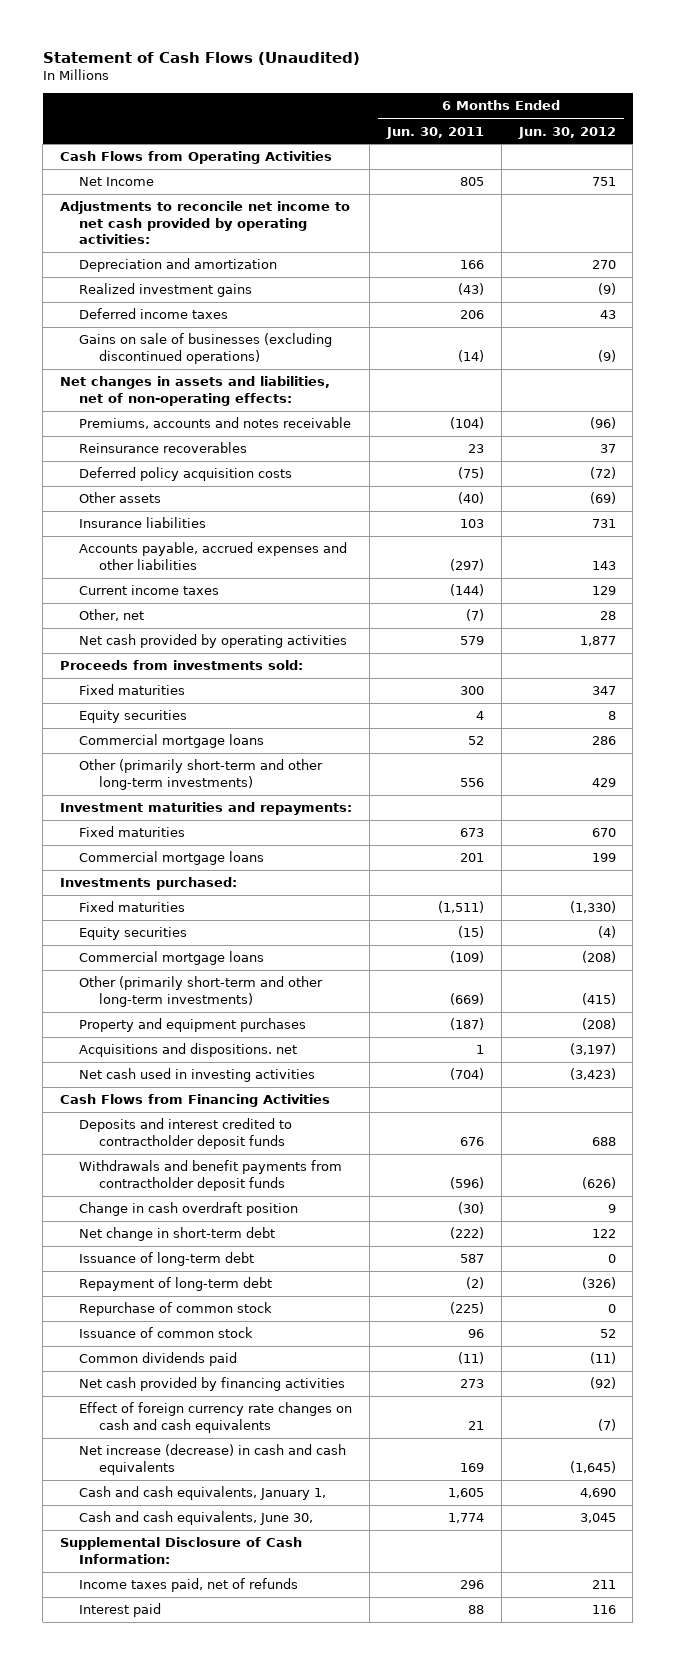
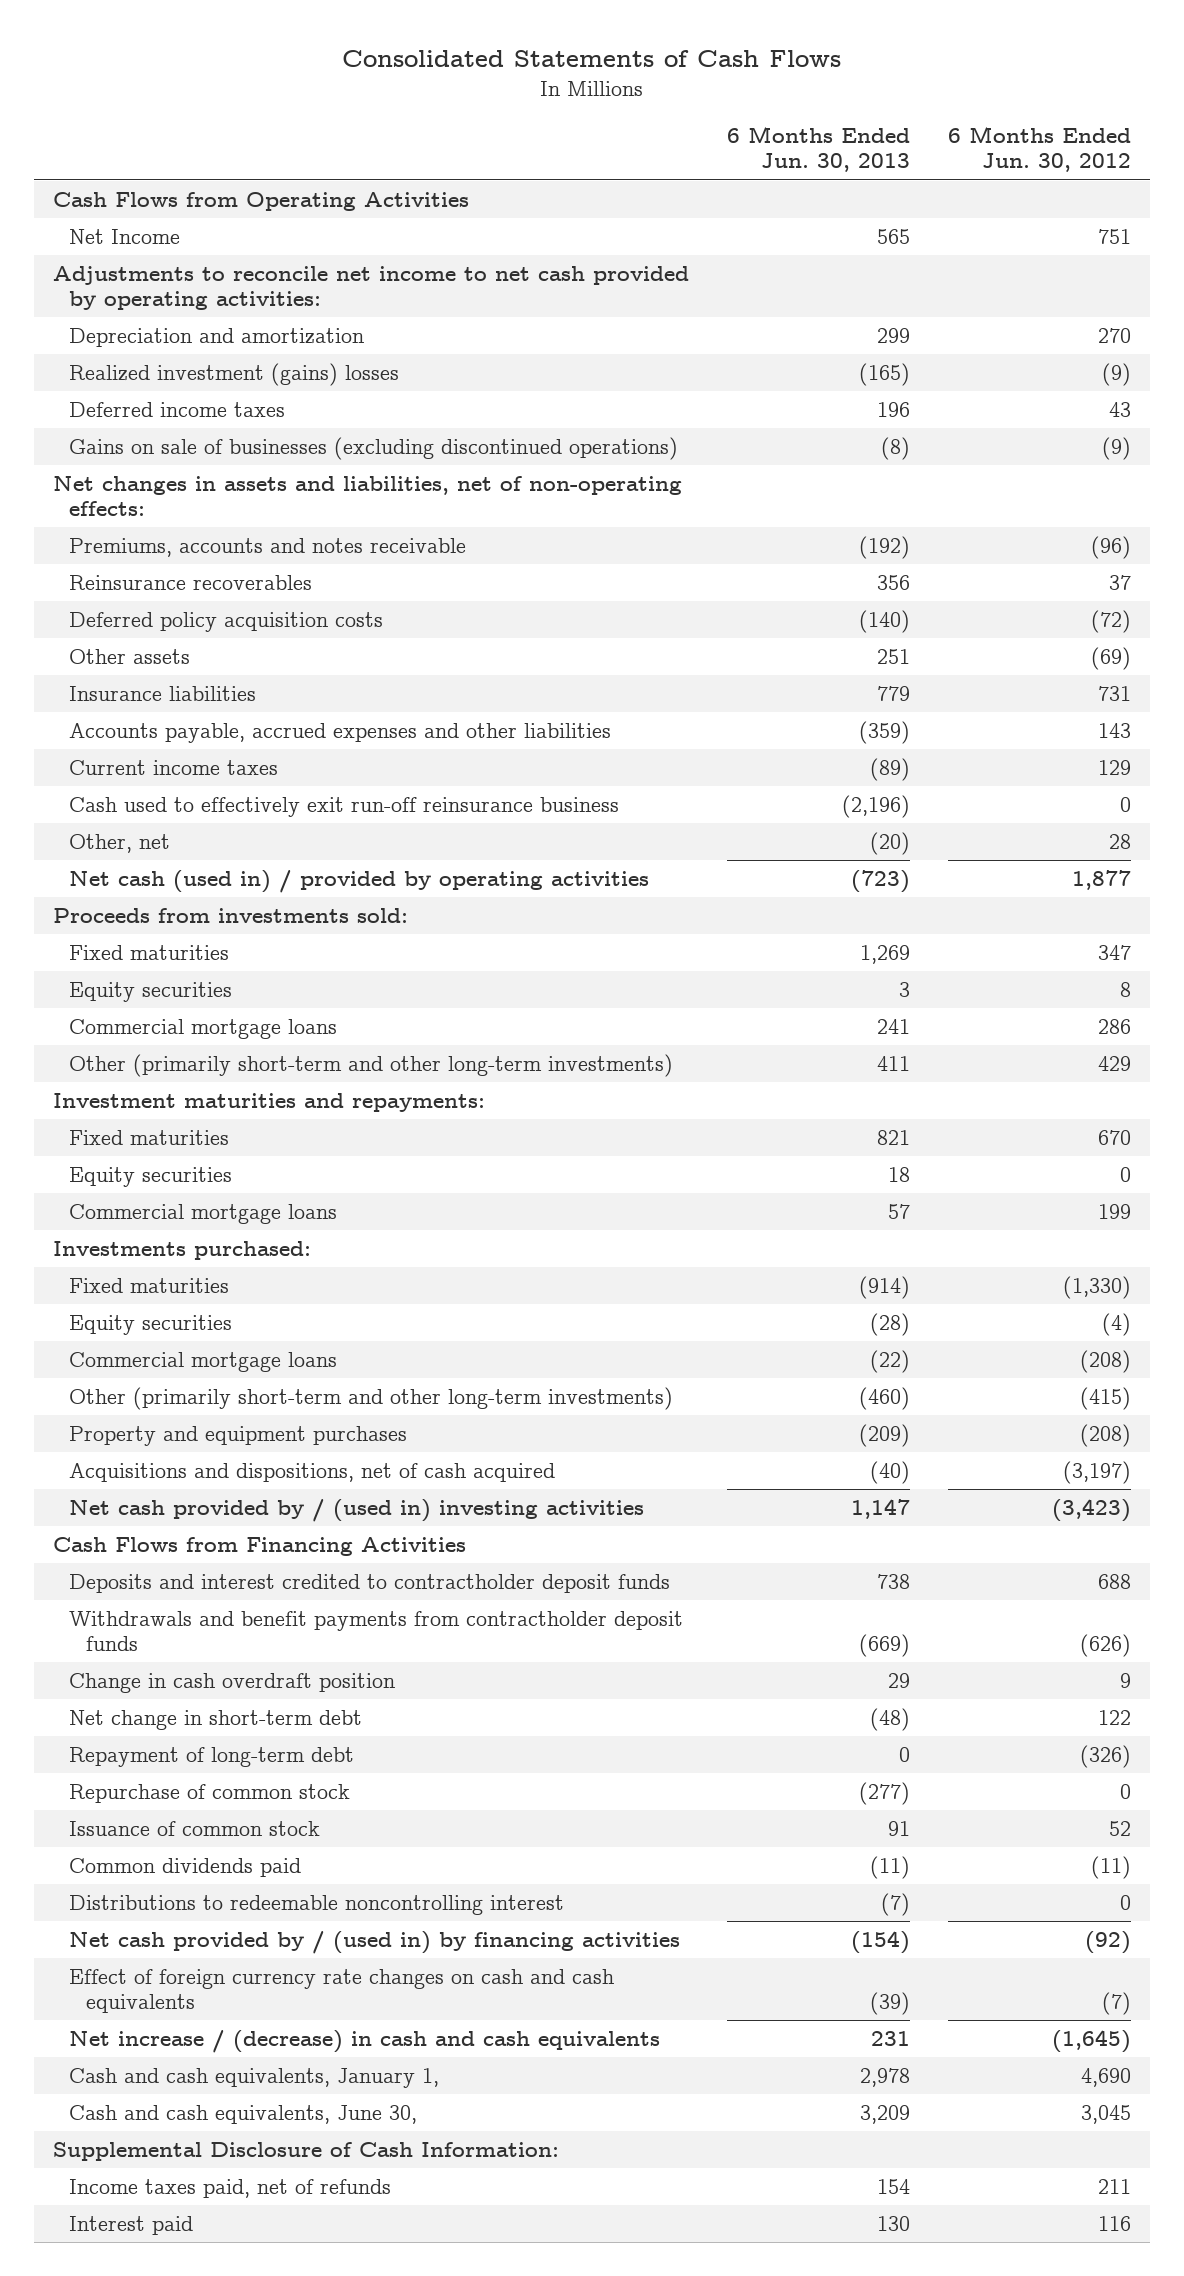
- Statement of Cash Flows (Unaudited)
+ Consolidated Statements of Cash Flows
- | 6 Months Ended Jun. 30, 2011 | 6 Months Ended Jun. 30, 2012
+ | 6 Months Ended Jun. 30, 2013 | 6 Months Ended Jun. 30, 2012
- Realized investment gains | (43) | (9)
+ Realized investment (gains) losses | (165) | (9)
+ Cash used to effectively exit run-off reinsurance business | (2,196) | 0
- Net cash provided by operating activities | 579 | 1,877
+ Net cash (used in) / provided by operating activities | (723) | 1,877
+ Equity securities | 18 | 0
- Acquisitions and dispositions. net | 1 | (3,197)
- Net cash used in investing activities | (704) | (3,423)
+ Acquisitions and dispositions, net of cash acquired | (40) | (3,197)
+ Net cash provided by / (used in) investing activities | 1,147 | (3,423)
- Issuance of long-term debt | 587 | 0
- Net cash provided by financing activities | 273 | (92)
+ Distributions to redeemable noncontrolling interest | (7) | 0
+ Net cash provided by / (used in) by financing activities | (154) | (92)
- Net increase (decrease) in cash and cash equivalents | 169 | (1,645)
+ Net increase / (decrease) in cash and cash equivalents | 231 | (1,645)

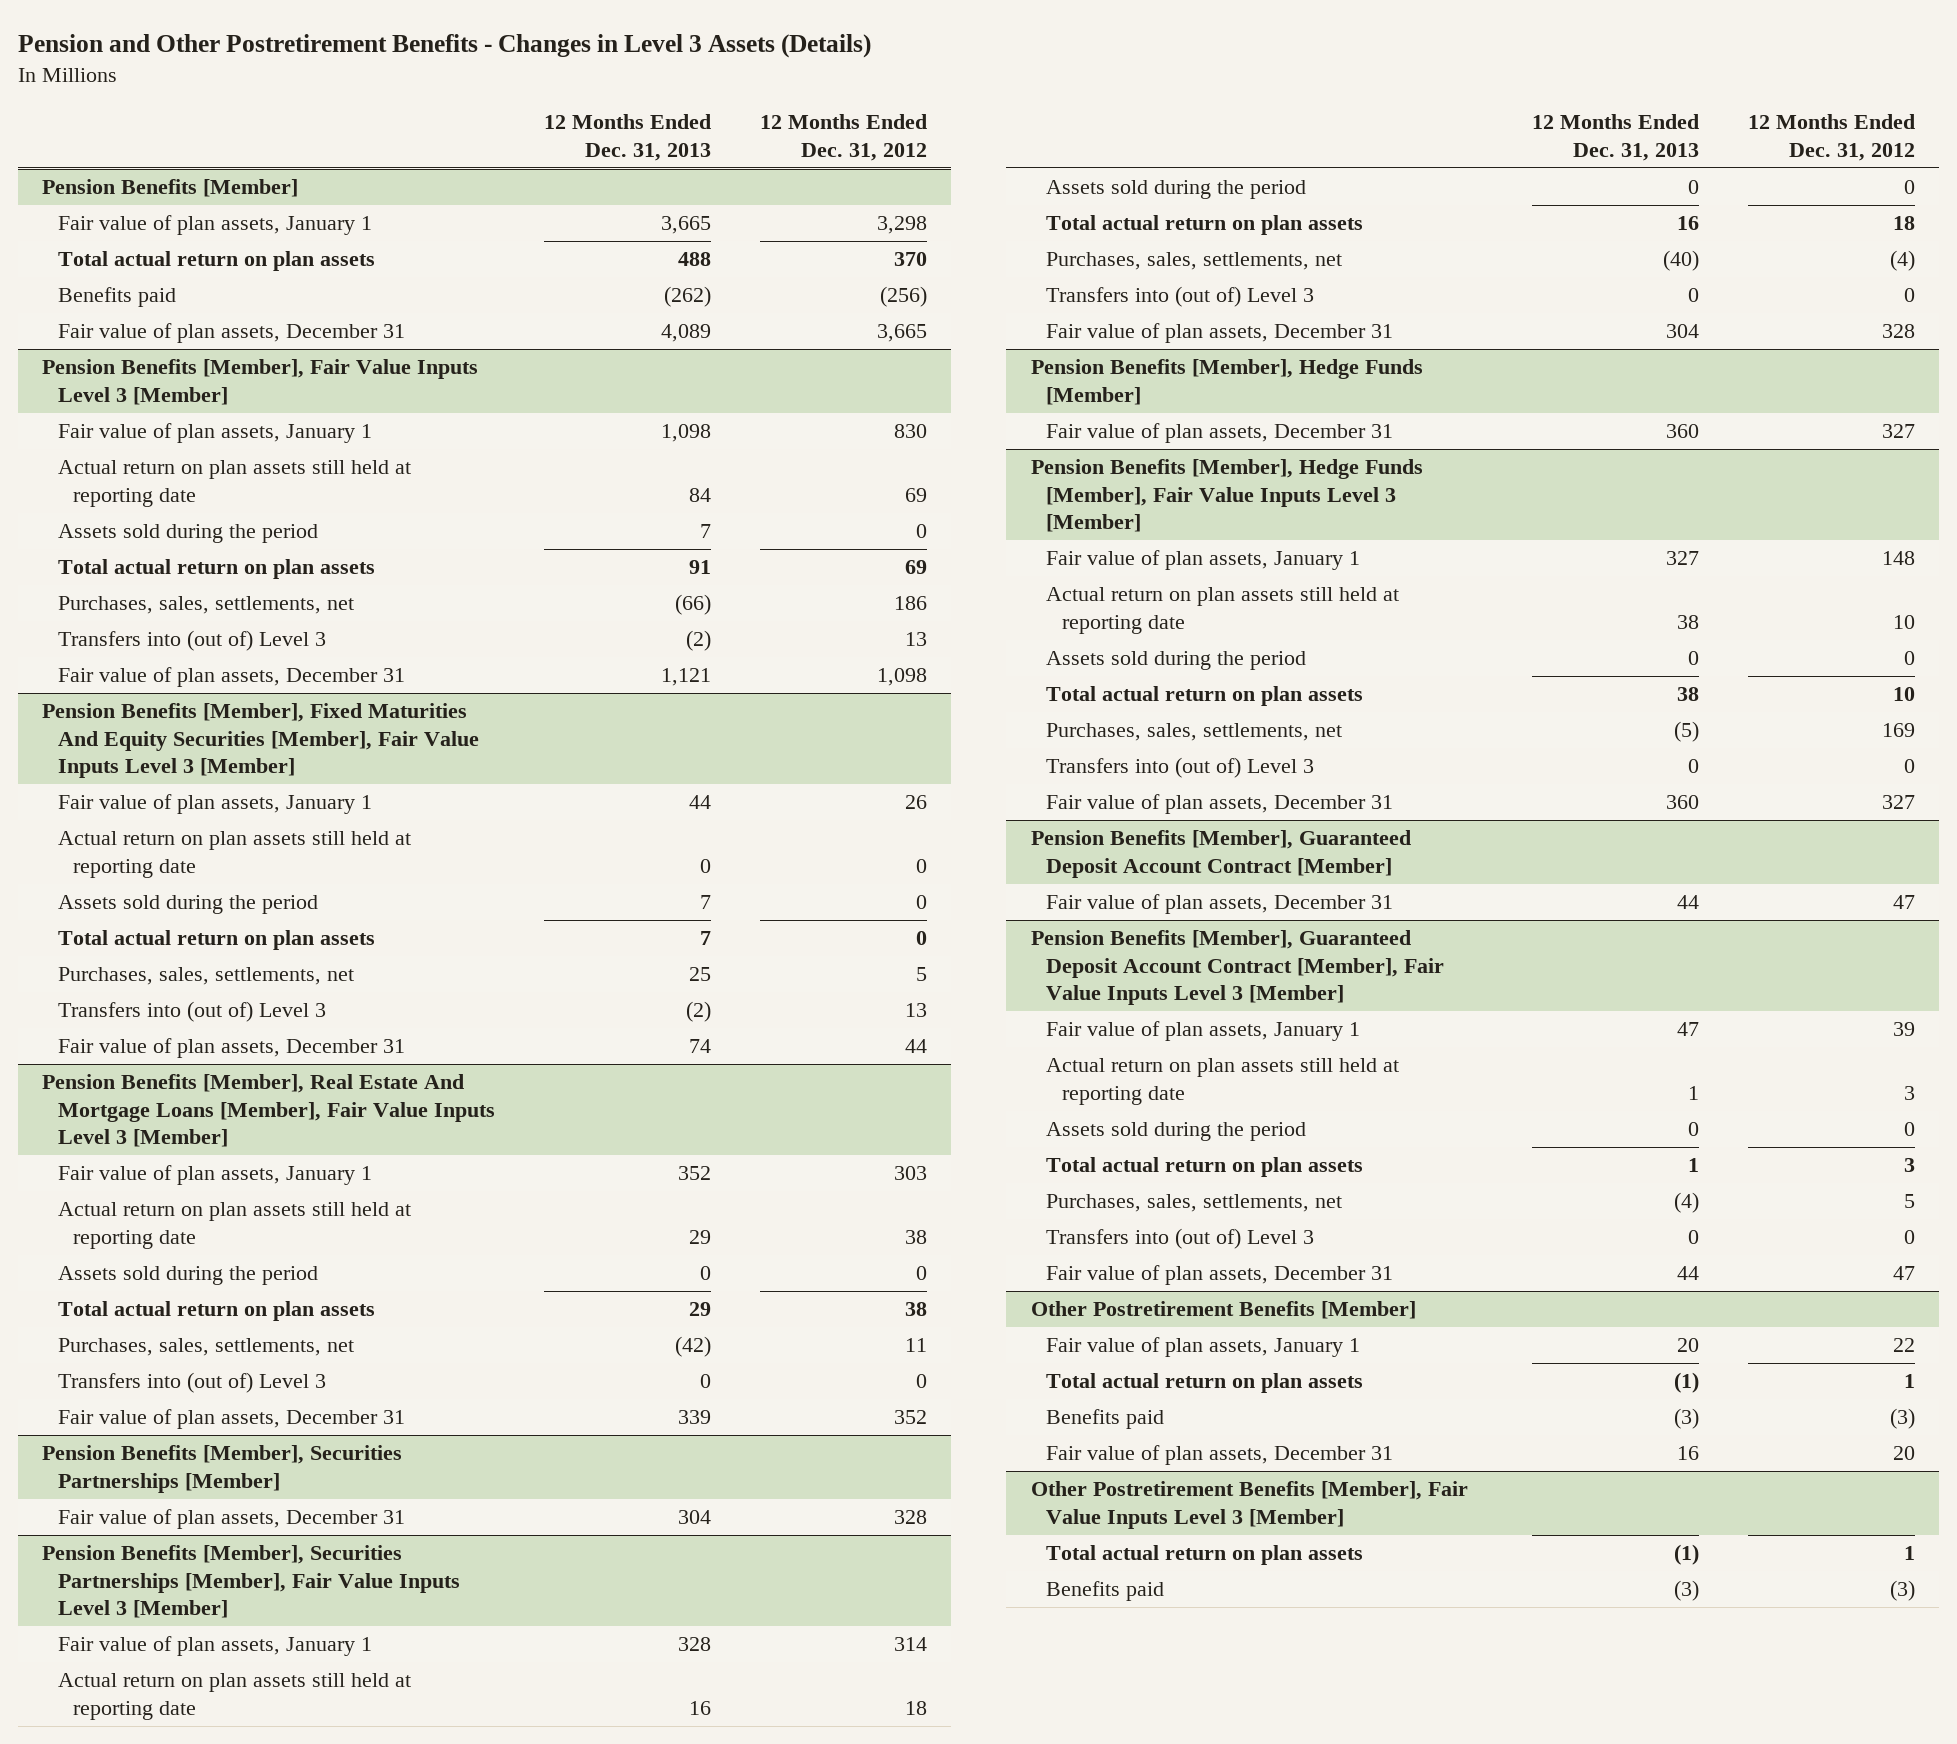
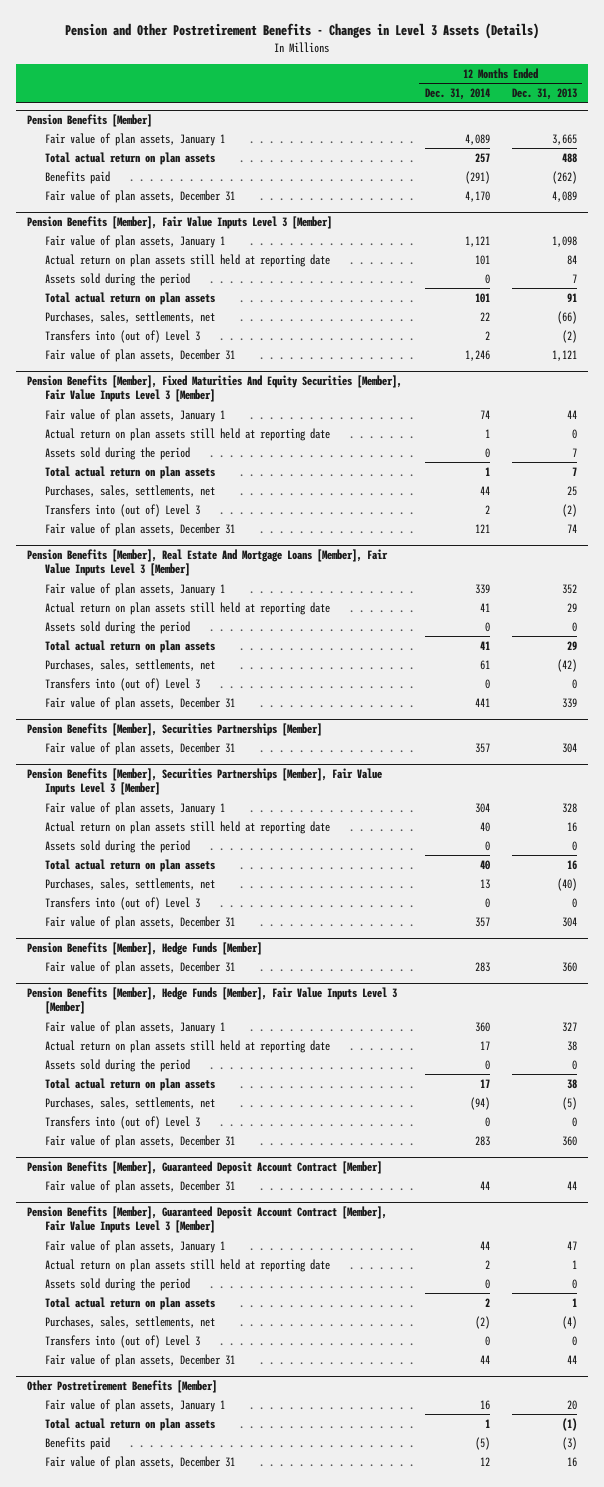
- | 12 Months Ended Dec. 31, 2013 | 12 Months Ended Dec. 31, 2012
+ | 12 Months Ended Dec. 31, 2014 | 12 Months Ended Dec. 31, 2013
- Other Postretirement Benefits [Member], Fair Value Inputs Level 3 [Member]
- Total actual return on plan assets | (1) | 1
- Benefits paid | (3) | (3)

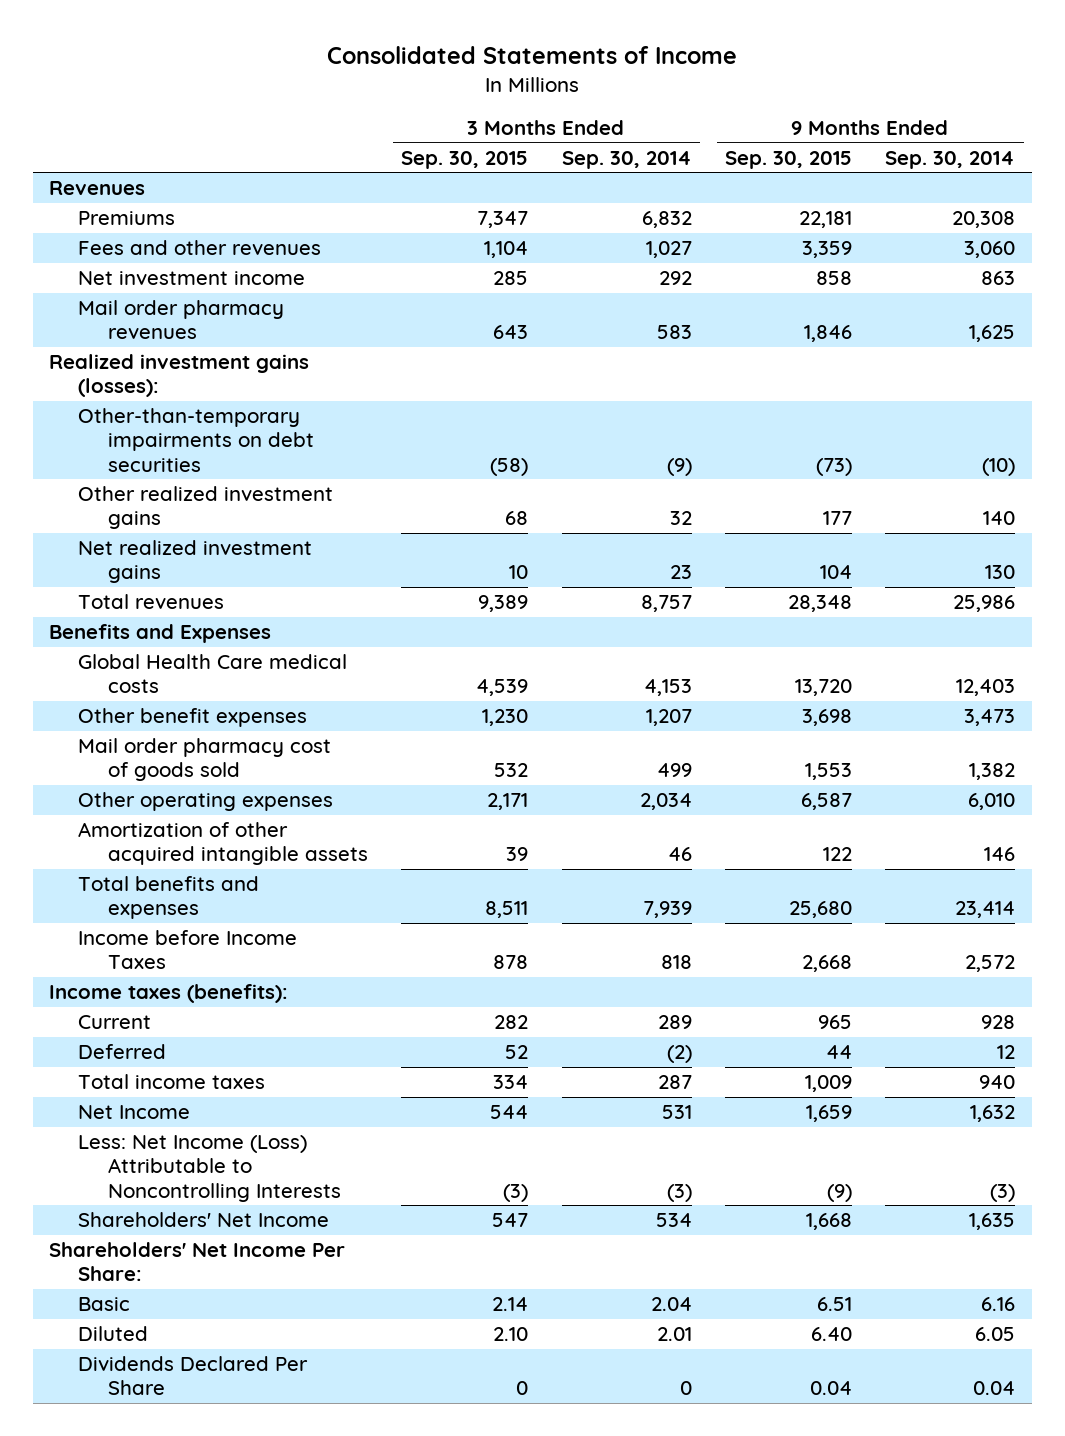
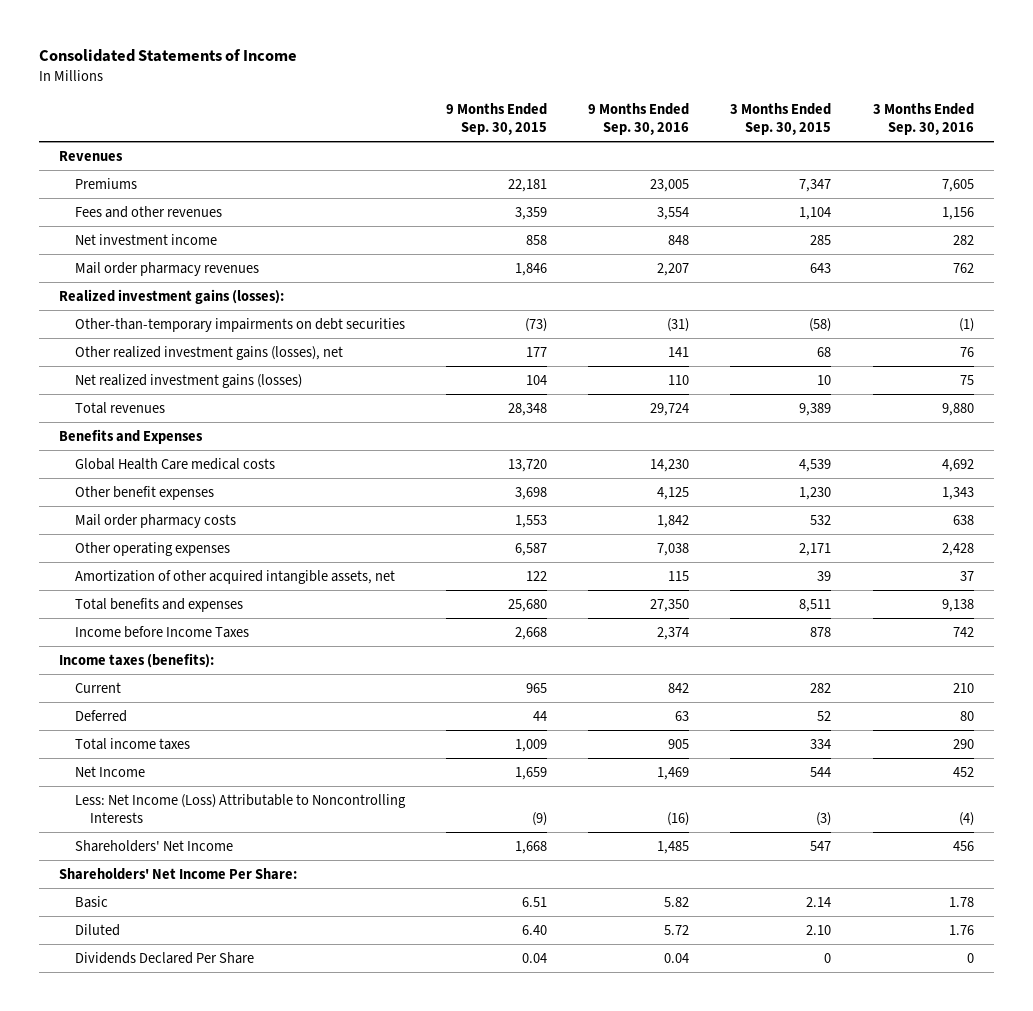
- | 3 Months Ended Sep. 30, 2015 | 3 Months Ended Sep. 30, 2014 | 9 Months Ended Sep. 30, 2015 | 9 Months Ended Sep. 30, 2014
+ | 9 Months Ended Sep. 30, 2015 | 9 Months Ended Sep. 30, 2016 | 3 Months Ended Sep. 30, 2015 | 3 Months Ended Sep. 30, 2016
- Other realized investment gains | 68 | 32 | 177 | 140
- Net realized investment gains | 10 | 23 | 104 | 130
+ Other realized investment gains (losses), net | 177 | 141 | 68 | 76
+ Net realized investment gains (losses) | 104 | 110 | 10 | 75
- Mail order pharmacy cost of goods sold | 532 | 499 | 1,553 | 1,382
+ Mail order pharmacy costs | 1,553 | 1,842 | 532 | 638
- Amortization of other acquired intangible assets | 39 | 46 | 122 | 146
+ Amortization of other acquired intangible assets, net | 122 | 115 | 39 | 37

